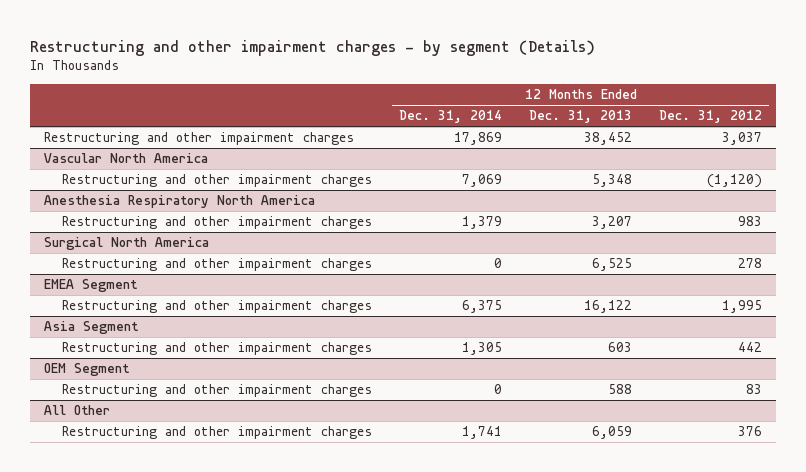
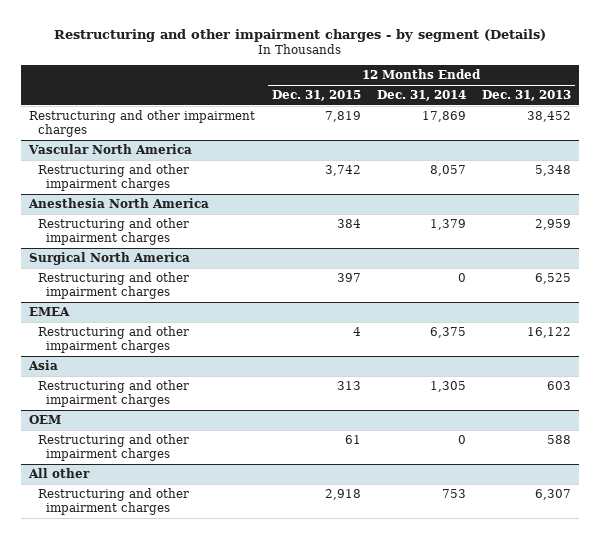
- | 12 Months Ended Dec. 31, 2014 | 12 Months Ended Dec. 31, 2013 | 12 Months Ended Dec. 31, 2012
+ | 12 Months Ended Dec. 31, 2015 | 12 Months Ended Dec. 31, 2014 | 12 Months Ended Dec. 31, 2013
@ Vascular North America
- Restructuring and other impairment charges | 7,069 | 5,348 | (1,120)
- Anesthesia Respiratory North America
- Restructuring and other impairment charges | 1,379 | 3,207 | 983
@ Vascular North America
+ Restructuring and other impairment charges | 3,742 | 8,057 | 5,348
+ Anesthesia North America
+ Restructuring and other impairment charges | 384 | 1,379 | 2,959
- EMEA Segment
+ EMEA
- Asia Segment
+ Asia
- OEM Segment
+ OEM
- All Other
- Restructuring and other impairment charges | 1,741 | 6,059 | 376
+ All other
+ Restructuring and other impairment charges | 2,918 | 753 | 6,307

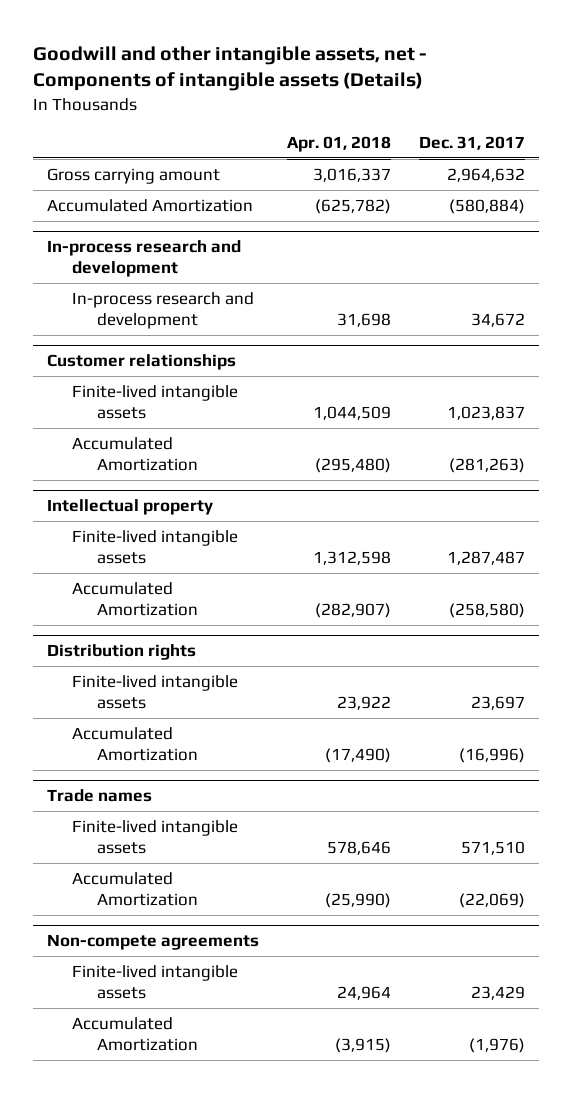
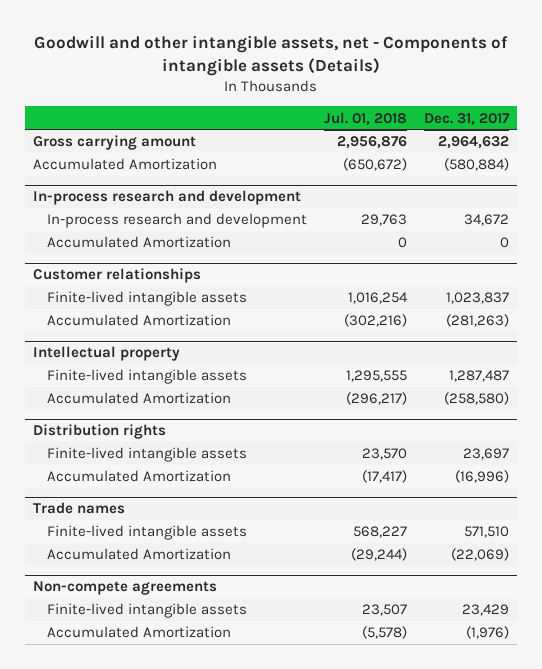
- | Apr. 01, 2018 | Dec. 31, 2017
+ | Jul. 01, 2018 | Dec. 31, 2017
@ In-process research and development
+ Accumulated Amortization | 0 | 0

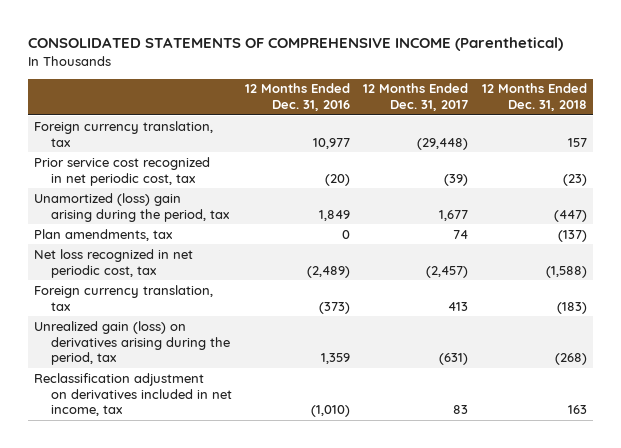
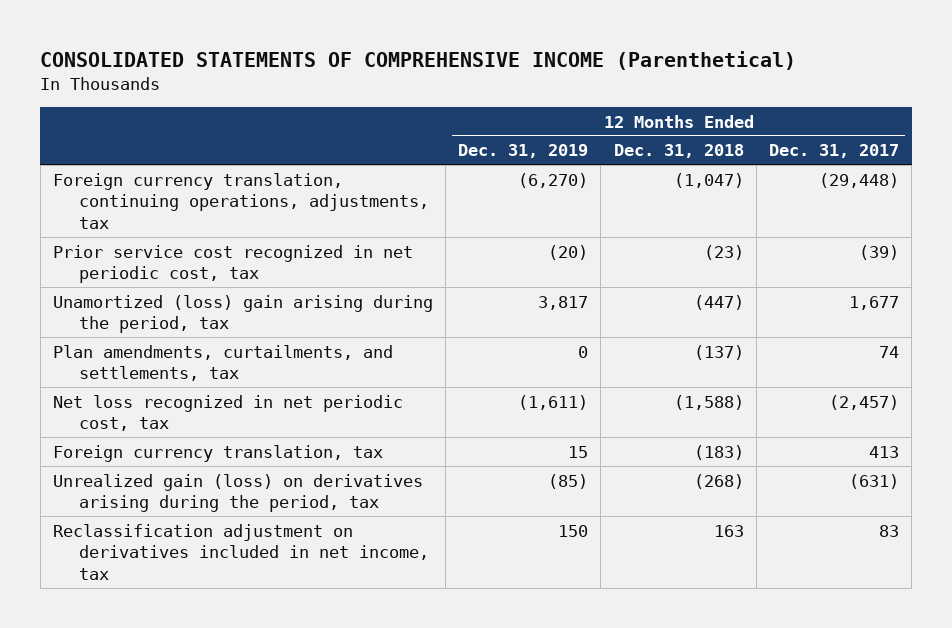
- | 12 Months Ended Dec. 31, 2016 | 12 Months Ended Dec. 31, 2017 | 12 Months Ended Dec. 31, 2018
+ | 12 Months Ended Dec. 31, 2019 | 12 Months Ended Dec. 31, 2018 | 12 Months Ended Dec. 31, 2017
- Foreign currency translation, tax | 10,977 | (29,448) | 157
+ Foreign currency translation, continuing operations, adjustments, tax | (6,270) | (1,047) | (29,448)
- Plan amendments, tax | 0 | 74 | (137)
+ Plan amendments, curtailments, and settlements, tax | 0 | (137) | 74

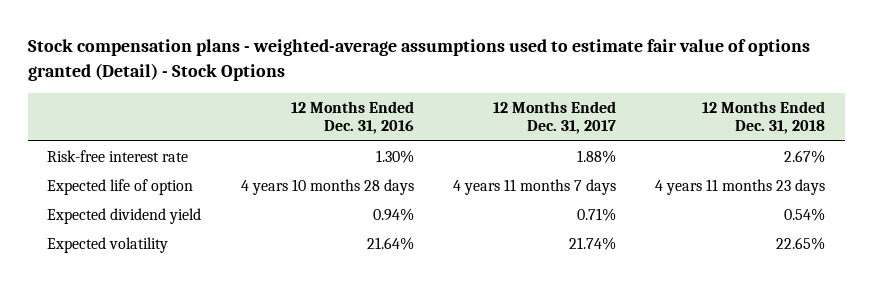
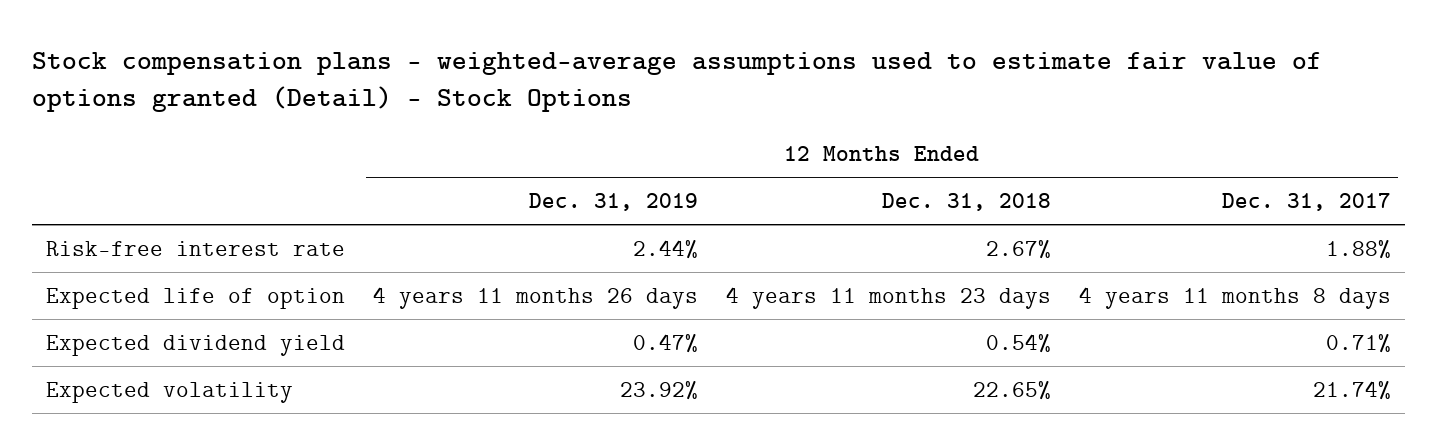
- | 12 Months Ended Dec. 31, 2016 | 12 Months Ended Dec. 31, 2017 | 12 Months Ended Dec. 31, 2018
+ | 12 Months Ended Dec. 31, 2019 | 12 Months Ended Dec. 31, 2018 | 12 Months Ended Dec. 31, 2017
- Expected life of option | 4 years 10 months 28 days | 4 years 11 months 7 days | 4 years 11 months 23 days
+ Expected life of option | 4 years 11 months 26 days | 4 years 11 months 23 days | 4 years 11 months 8 days

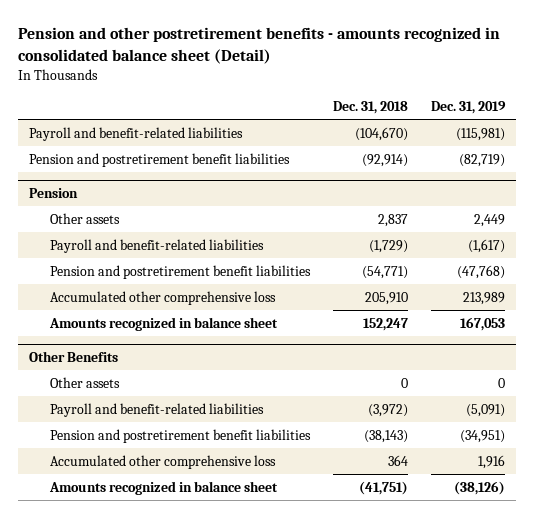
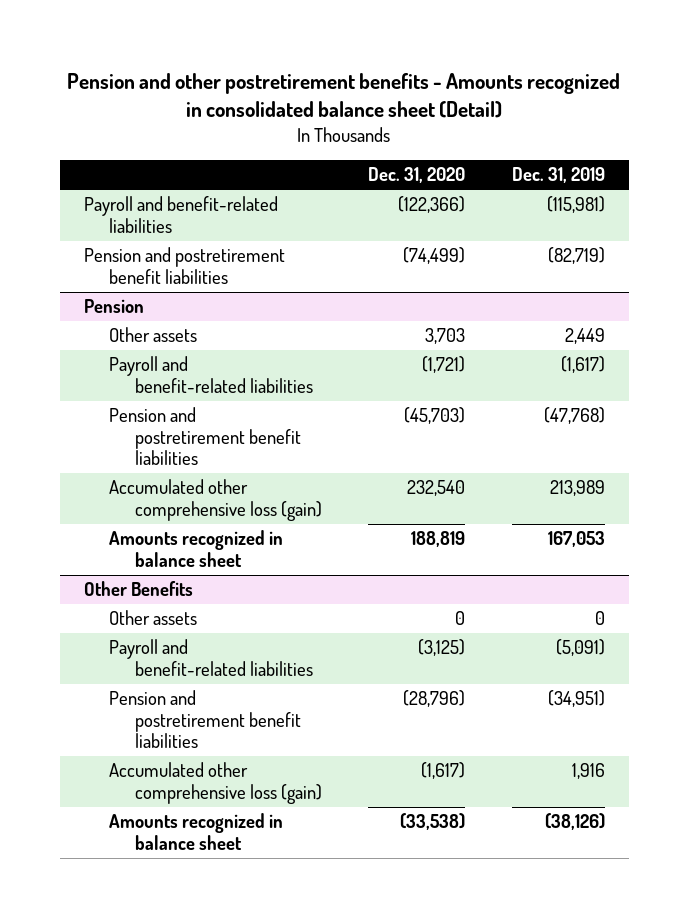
- Pension and other postretirement benefits - amounts recognized in consolidated balance sheet (Detail)
+ Pension and other postretirement benefits - Amounts recognized in consolidated balance sheet (Detail)
- | Dec. 31, 2018 | Dec. 31, 2019
+ | Dec. 31, 2020 | Dec. 31, 2019
@ Pension
- Accumulated other comprehensive loss | 205,910 | 213,989
+ Accumulated other comprehensive loss (gain) | 232,540 | 213,989
@ Other Benefits
- Accumulated other comprehensive loss | 364 | 1,916
+ Accumulated other comprehensive loss (gain) | (1,617) | 1,916

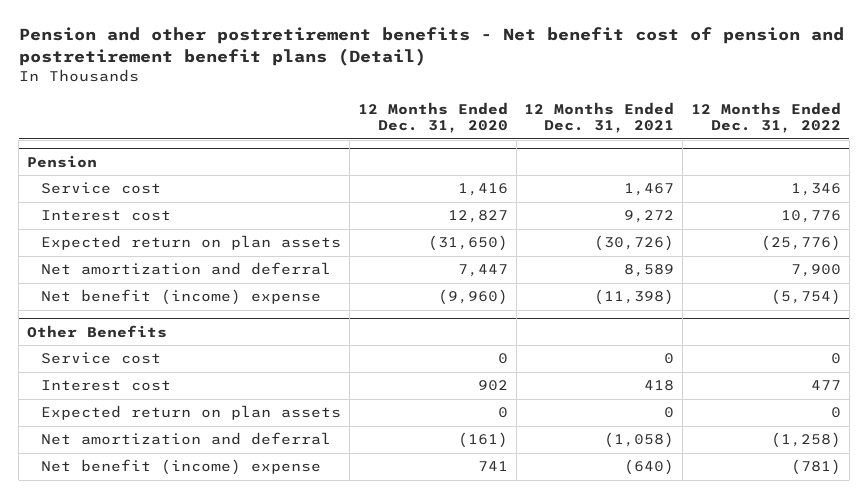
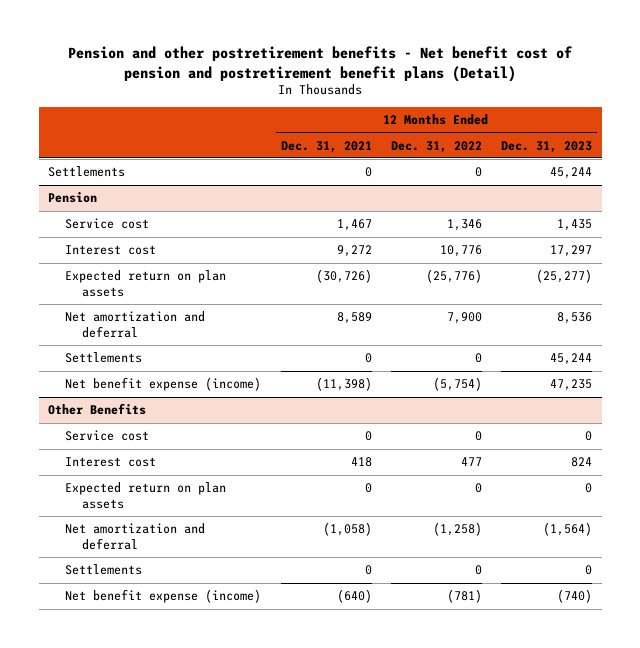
- | 12 Months Ended Dec. 31, 2020 | 12 Months Ended Dec. 31, 2021 | 12 Months Ended Dec. 31, 2022
+ | 12 Months Ended Dec. 31, 2021 | 12 Months Ended Dec. 31, 2022 | 12 Months Ended Dec. 31, 2023
+ Settlements | 0 | 0 | 45,244
@ Pension
- Net benefit (income) expense | (9,960) | (11,398) | (5,754)
+ Settlements | 0 | 0 | 45,244
+ Net benefit expense (income) | (11,398) | (5,754) | 47,235
@ Other Benefits
- Net benefit (income) expense | 741 | (640) | (781)
+ Settlements | 0 | 0 | 0
+ Net benefit expense (income) | (640) | (781) | (740)

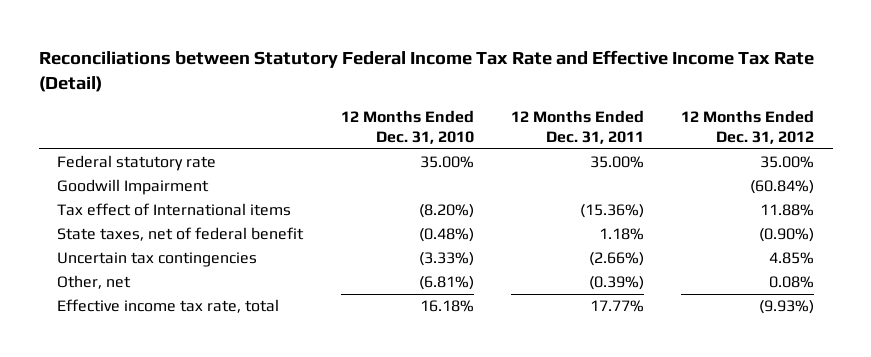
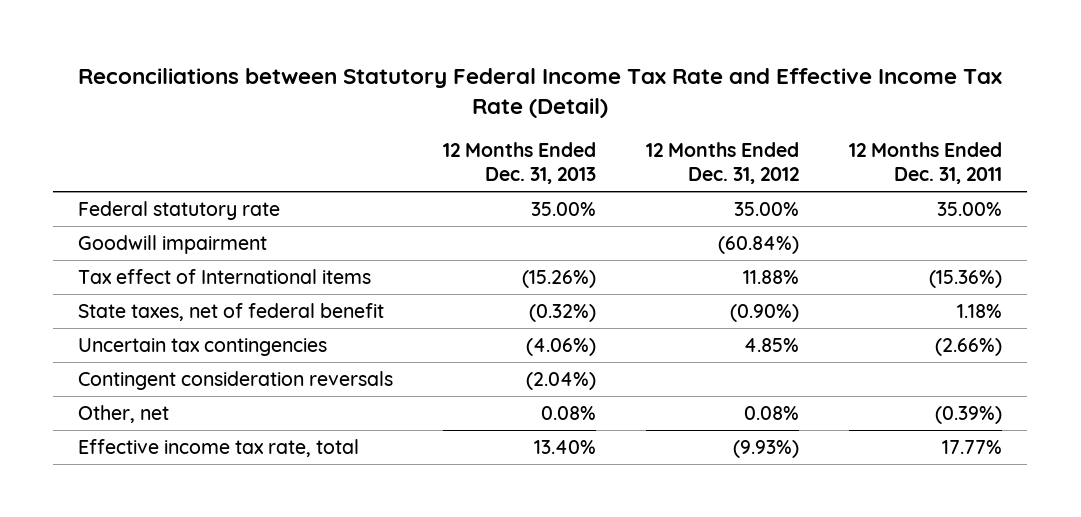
- | 12 Months Ended Dec. 31, 2010 | 12 Months Ended Dec. 31, 2011 | 12 Months Ended Dec. 31, 2012
+ | 12 Months Ended Dec. 31, 2013 | 12 Months Ended Dec. 31, 2012 | 12 Months Ended Dec. 31, 2011
- Goodwill Impairment | | | (60.84%)
+ Goodwill impairment | | (60.84%) |
+ Contingent consideration reversals | (2.04%) | |

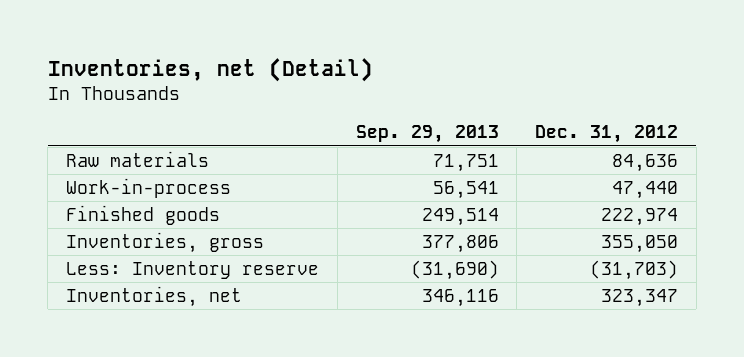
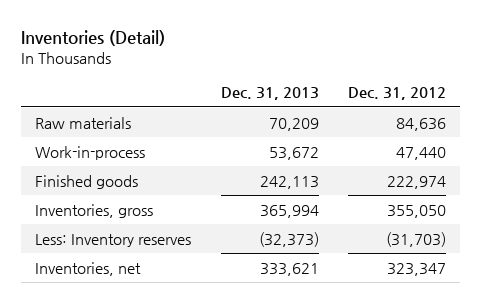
- Inventories, net (Detail)
+ Inventories (Detail)
- | Sep. 29, 2013 | Dec. 31, 2012
+ | Dec. 31, 2013 | Dec. 31, 2012
- Less: Inventory reserve | (31,690) | (31,703)
+ Less: Inventory reserves | (32,373) | (31,703)

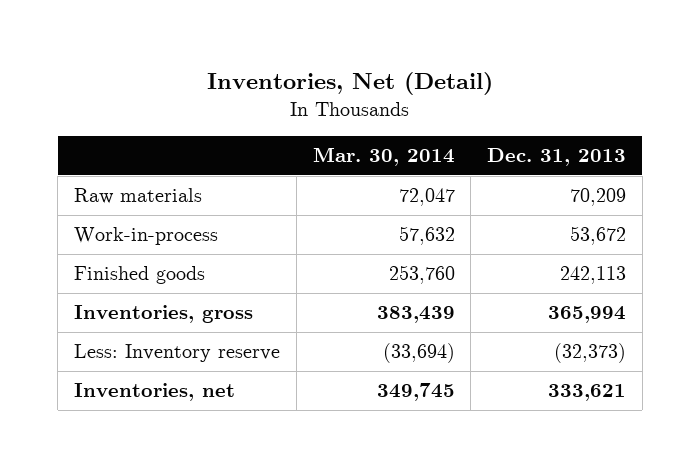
- Inventories (Detail)
+ Inventories, Net (Detail)
- | Dec. 31, 2013 | Dec. 31, 2012
+ | Mar. 30, 2014 | Dec. 31, 2013
- Less: Inventory reserves | (32,373) | (31,703)
+ Less: Inventory reserve | (33,694) | (32,373)

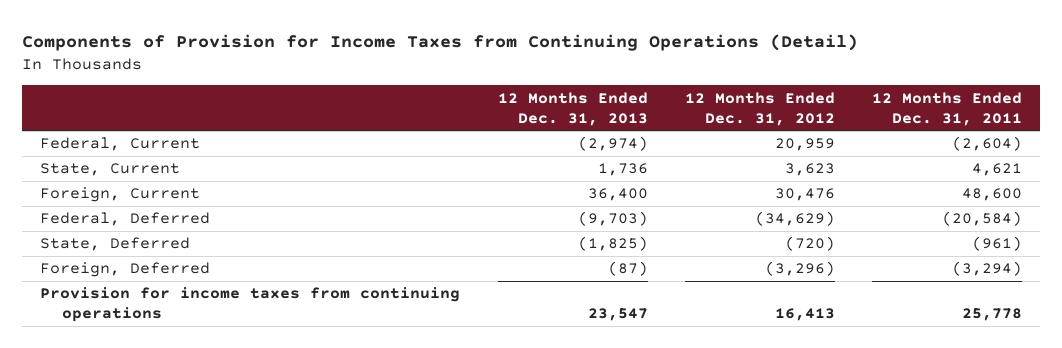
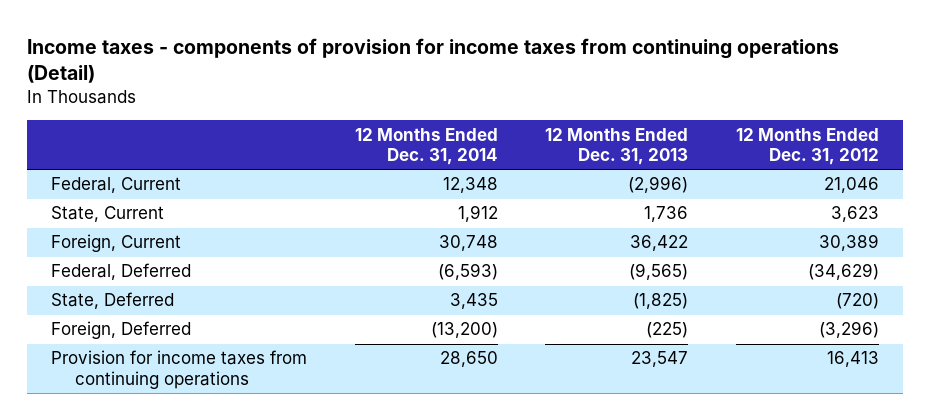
- Components of Provision for Income Taxes from Continuing Operations (Detail)
+ Income taxes - components of provision for income taxes from continuing operations (Detail)
- | 12 Months Ended Dec. 31, 2013 | 12 Months Ended Dec. 31, 2012 | 12 Months Ended Dec. 31, 2011
+ | 12 Months Ended Dec. 31, 2014 | 12 Months Ended Dec. 31, 2013 | 12 Months Ended Dec. 31, 2012
- Federal, Current | (2,974) | 20,959 | (2,604)
+ Federal, Current | 12,348 | (2,996) | 21,046
- Foreign, Current | 36,400 | 30,476 | 48,600
- Federal, Deferred | (9,703) | (34,629) | (20,584)
+ Foreign, Current | 30,748 | 36,422 | 30,389
+ Federal, Deferred | (6,593) | (9,565) | (34,629)
- Foreign, Deferred | (87) | (3,296) | (3,294)
+ Foreign, Deferred | (13,200) | (225) | (3,296)

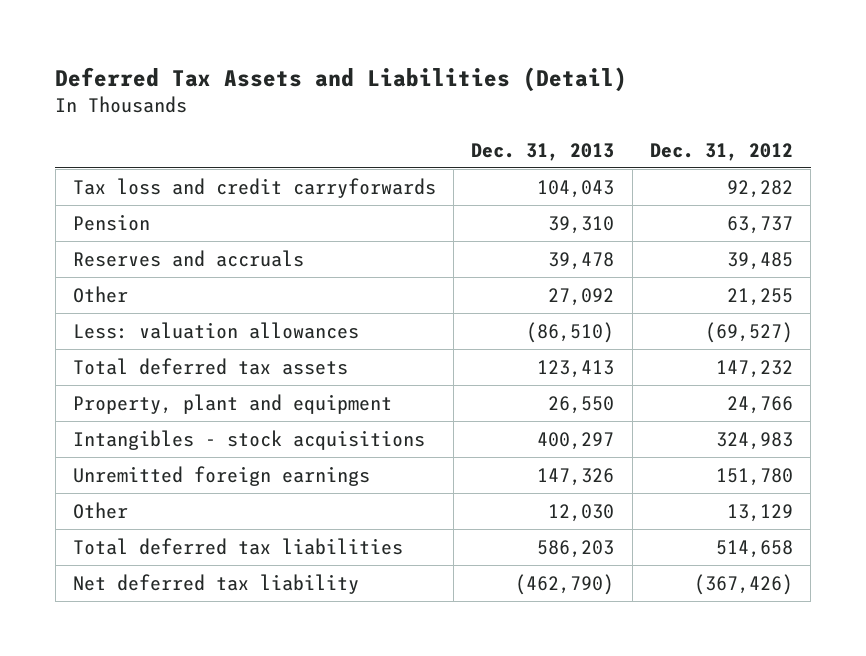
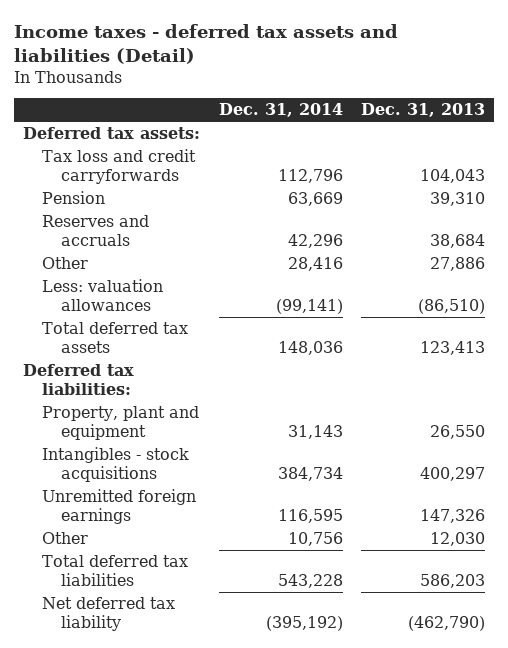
- Deferred Tax Assets and Liabilities (Detail)
+ Income taxes - deferred tax assets and liabilities (Detail)
- | Dec. 31, 2013 | Dec. 31, 2012
+ | Dec. 31, 2014 | Dec. 31, 2013
+ Deferred tax assets:
- Reserves and accruals | 39,478 | 39,485
- Other | 27,092 | 21,255
+ Reserves and accruals | 42,296 | 38,684
+ Other | 28,416 | 27,886
+ Deferred tax liabilities:

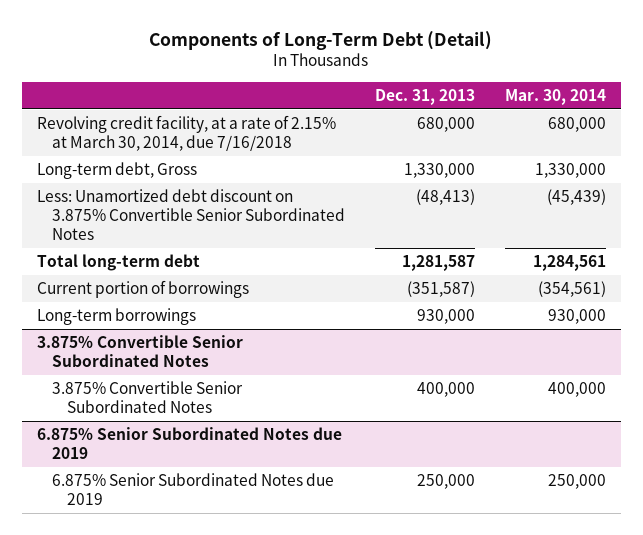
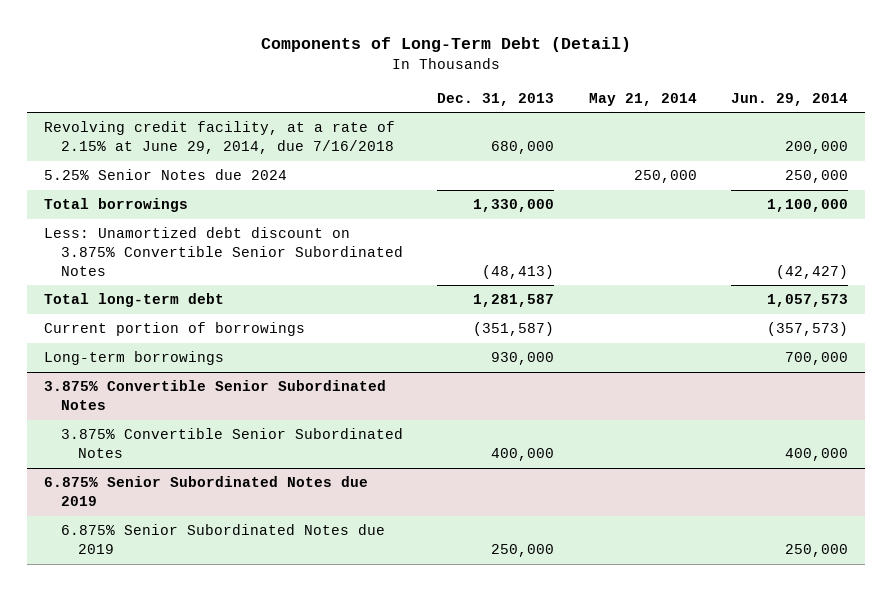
- | Dec. 31, 2013 | Mar. 30, 2014
+ | Dec. 31, 2013 | May 21, 2014 | Jun. 29, 2014
- Revolving credit facility, at a rate of 2.15% at March 30, 2014, due 7/16/2018 | 680,000 | 680,000
- Long-term debt, Gross | 1,330,000 | 1,330,000
+ Revolving credit facility, at a rate of 2.15% at June 29, 2014, due 7/16/2018 | 680,000 | | 200,000
+ 5.25% Senior Notes due 2024 | | 250,000 | 250,000
+ Total borrowings | 1,330,000 | | 1,100,000

